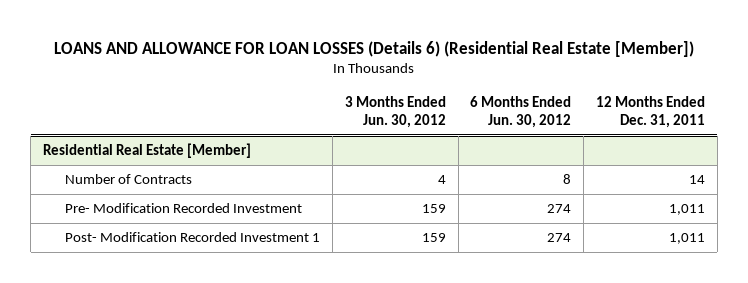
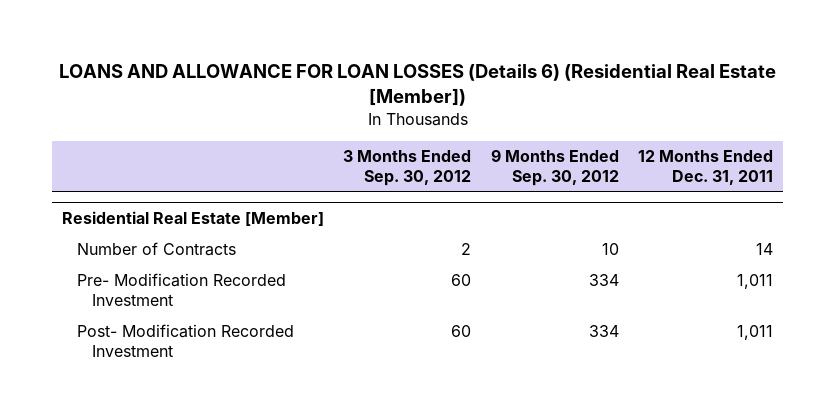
- | 3 Months Ended Jun. 30, 2012 | 6 Months Ended Jun. 30, 2012 | 12 Months Ended Dec. 31, 2011
+ | 3 Months Ended Sep. 30, 2012 | 9 Months Ended Sep. 30, 2012 | 12 Months Ended Dec. 31, 2011
@ Residential Real Estate [Member]
- Post- Modification Recorded Investment 1 | 159 | 274 | 1,011
+ Post- Modification Recorded Investment | 60 | 334 | 1,011

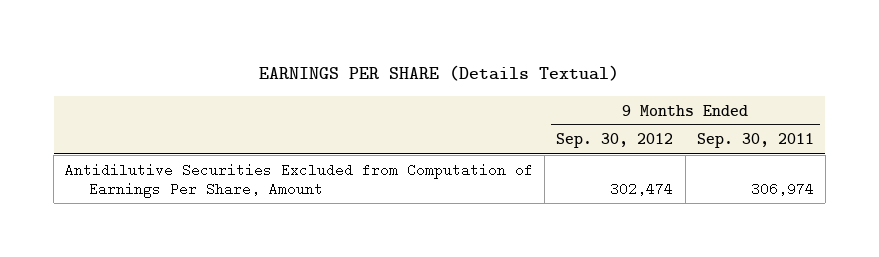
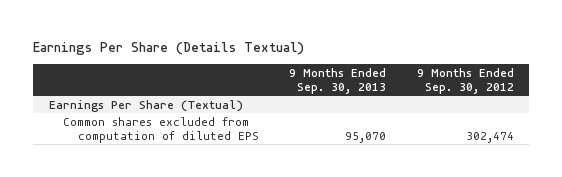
- EARNINGS PER SHARE (Details Textual)
+ Earnings Per Share (Details Textual)
- | 9 Months Ended Sep. 30, 2012 | 9 Months Ended Sep. 30, 2011
+ | 9 Months Ended Sep. 30, 2013 | 9 Months Ended Sep. 30, 2012
- Antidilutive Securities Excluded from Computation of Earnings Per Share, Amount | 302,474 | 306,974
+ Earnings Per Share (Textual)
+ Common shares excluded from computation of diluted EPS | 95,070 | 302,474

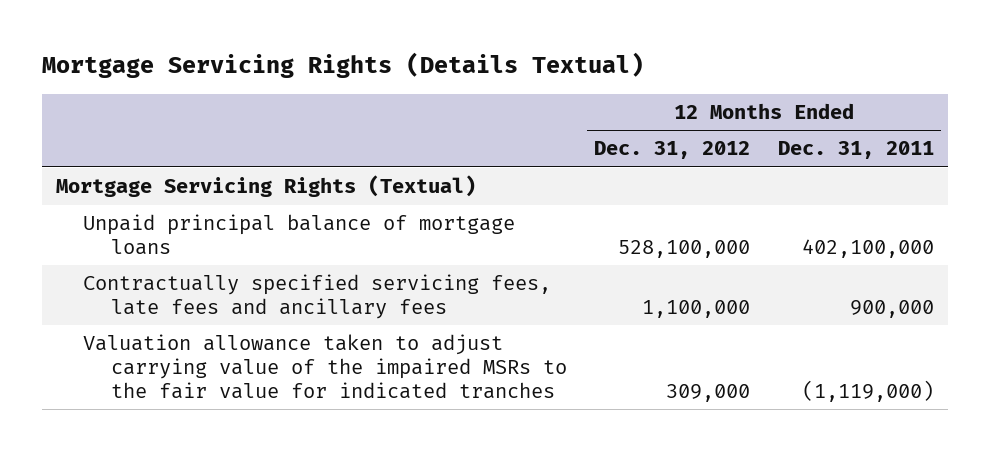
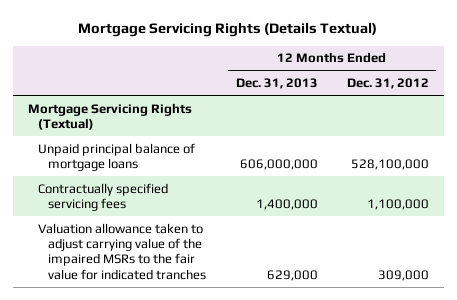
- | 12 Months Ended Dec. 31, 2012 | 12 Months Ended Dec. 31, 2011
+ | 12 Months Ended Dec. 31, 2013 | 12 Months Ended Dec. 31, 2012
- Contractually specified servicing fees, late fees and ancillary fees | 1,100,000 | 900,000
+ Contractually specified servicing fees | 1,400,000 | 1,100,000

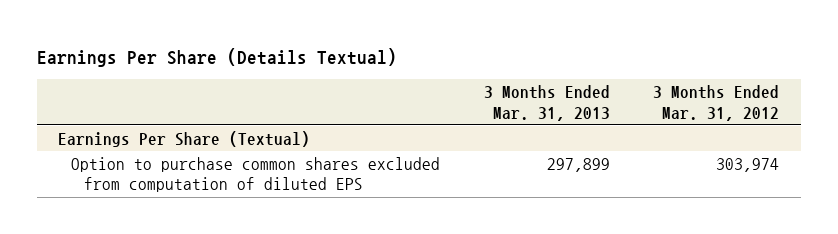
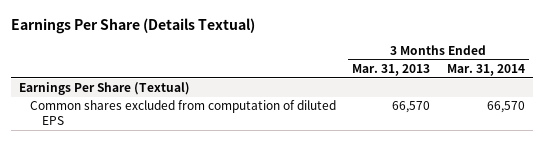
- | 3 Months Ended Mar. 31, 2013 | 3 Months Ended Mar. 31, 2012
+ | 3 Months Ended Mar. 31, 2013 | 3 Months Ended Mar. 31, 2014
- Option to purchase common shares excluded from computation of diluted EPS | 297,899 | 303,974
+ Common shares excluded from computation of diluted EPS | 66,570 | 66,570

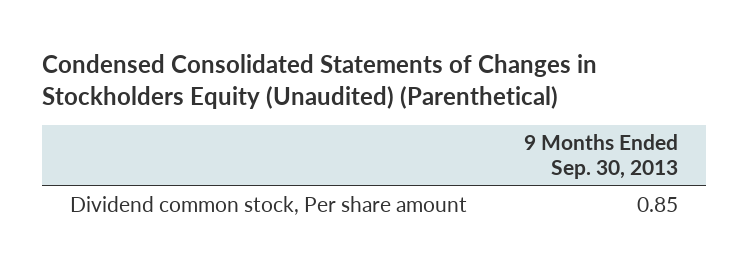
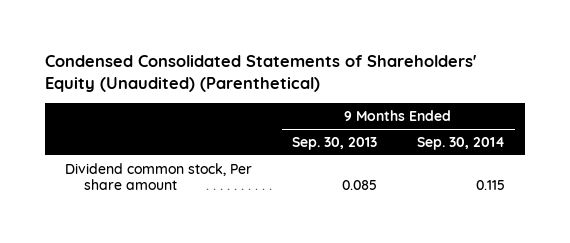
- Condensed Consolidated Statements of Changes in Stockholders Equity (Unaudited) (Parenthetical)
+ Condensed Consolidated Statements of Shareholders' Equity (Unaudited) (Parenthetical)
- | 9 Months Ended Sep. 30, 2013
+ | 9 Months Ended Sep. 30, 2013 | 9 Months Ended Sep. 30, 2014
- Dividend common stock, Per share amount | 0.85
+ Dividend common stock, Per share amount | 0.085 | 0.115

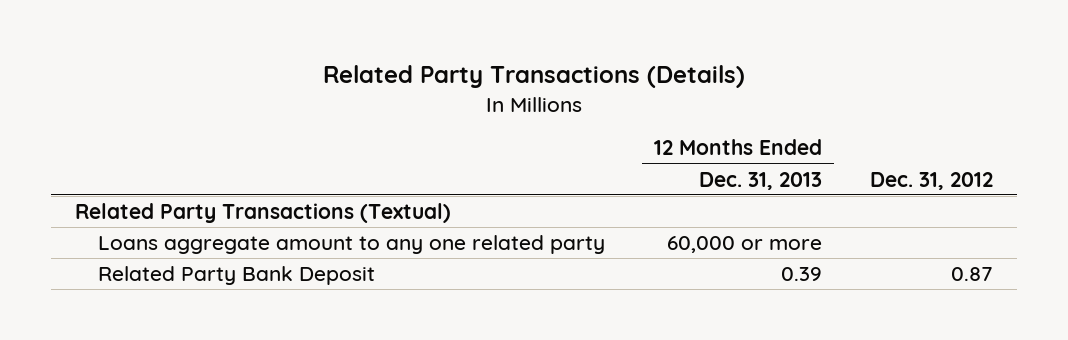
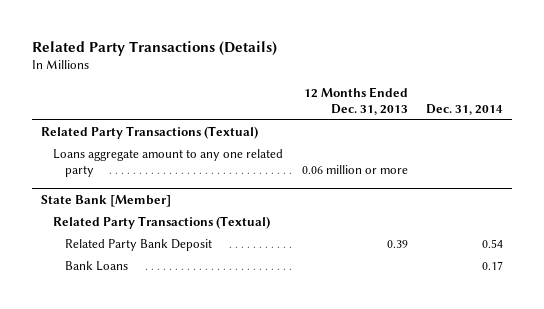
- | 12 Months Ended Dec. 31, 2013 | Dec. 31, 2012
+ | 12 Months Ended Dec. 31, 2013 | Dec. 31, 2014
- Loans aggregate amount to any one related party | 60,000 or more |
+ Loans aggregate amount to any one related party | 0.06 million or more |
+ State Bank [Member]
+ Related Party Transactions (Textual)
+ Bank Loans | | 0.17

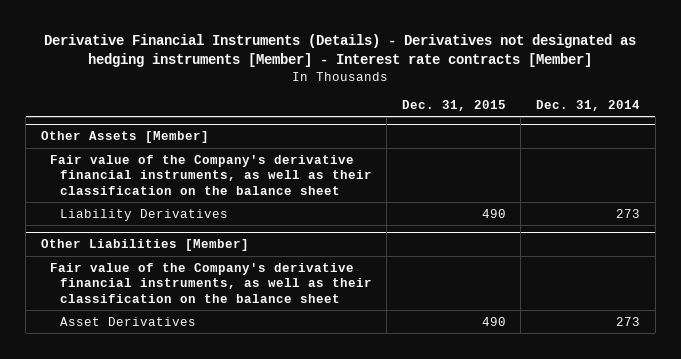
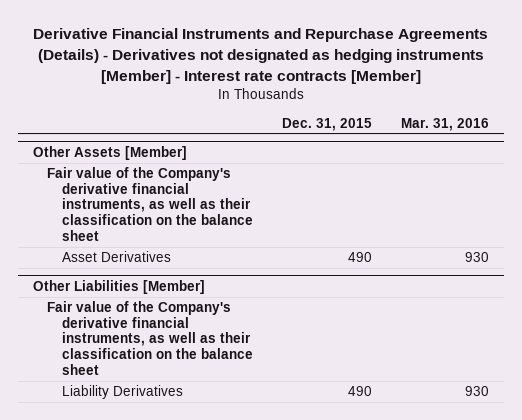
- Derivative Financial Instruments (Details) - Derivatives not designated as hedging instruments [Member] - Interest rate contracts [Member]
+ Derivative Financial Instruments and Repurchase Agreements (Details) - Derivatives not designated as hedging instruments [Member] - Interest rate contracts [Member]
- | Dec. 31, 2015 | Dec. 31, 2014
+ | Dec. 31, 2015 | Mar. 31, 2016
@ Other Assets [Member]
- Liability Derivatives | 490 | 273
+ Asset Derivatives | 490 | 930
@ Other Liabilities [Member]
- Asset Derivatives | 490 | 273
+ Liability Derivatives | 490 | 930

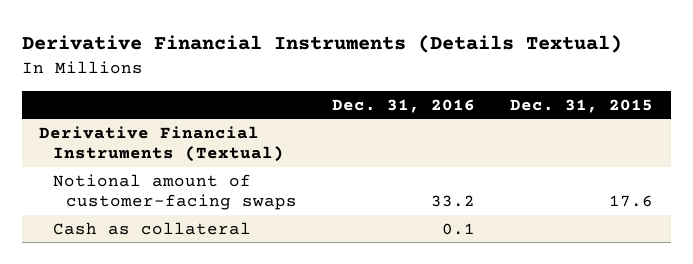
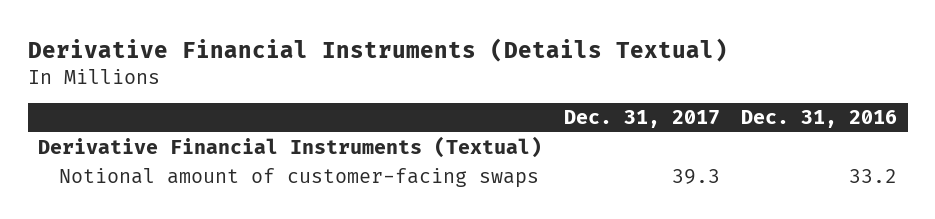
- | Dec. 31, 2016 | Dec. 31, 2015
+ | Dec. 31, 2017 | Dec. 31, 2016
- Cash as collateral | 0.1 |

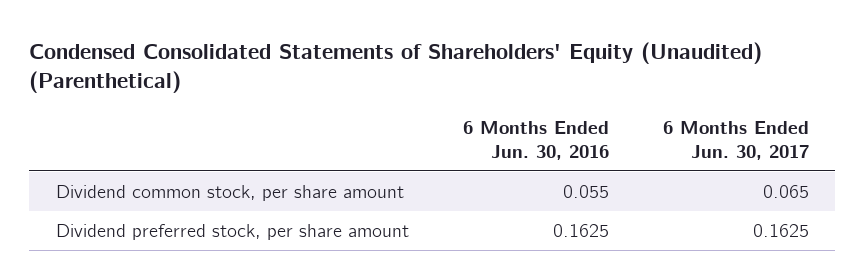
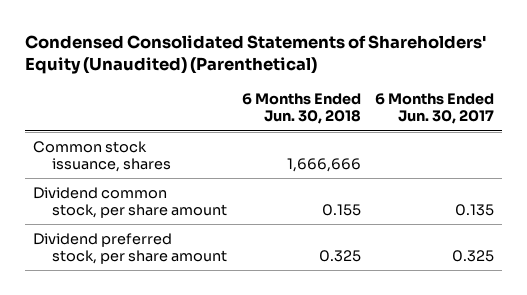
- | 6 Months Ended Jun. 30, 2016 | 6 Months Ended Jun. 30, 2017
+ | 6 Months Ended Jun. 30, 2018 | 6 Months Ended Jun. 30, 2017
- Dividend common stock, per share amount | 0.055 | 0.065
- Dividend preferred stock, per share amount | 0.1625 | 0.1625
+ Common stock issuance, shares | 1,666,666 |
+ Dividend common stock, per share amount | 0.155 | 0.135
+ Dividend preferred stock, per share amount | 0.325 | 0.325

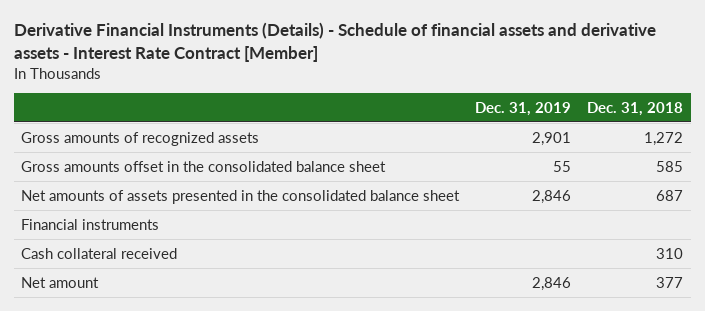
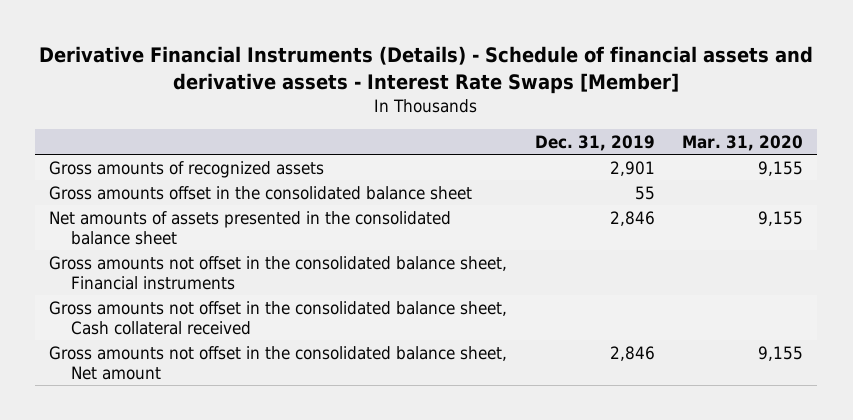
- Derivative Financial Instruments (Details) - Schedule of financial assets and derivative assets - Interest Rate Contract [Member]
+ Derivative Financial Instruments (Details) - Schedule of financial assets and derivative assets - Interest Rate Swaps [Member]
- | Dec. 31, 2019 | Dec. 31, 2018
+ | Dec. 31, 2019 | Mar. 31, 2020
- Financial instruments
- Cash collateral received | | 310
- Net amount | 2,846 | 377
+ Gross amounts not offset in the consolidated balance sheet, Financial instruments
+ Gross amounts not offset in the consolidated balance sheet, Cash collateral received
+ Gross amounts not offset in the consolidated balance sheet, Net amount | 2,846 | 9,155

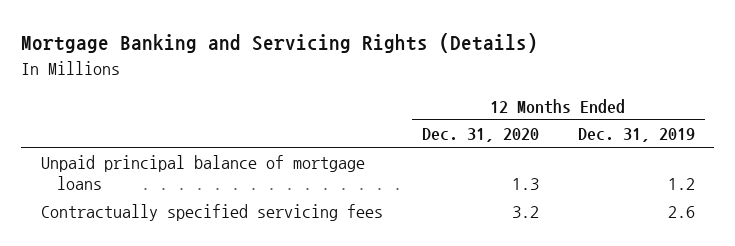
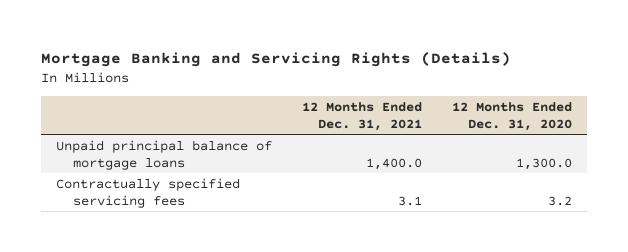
- | 12 Months Ended Dec. 31, 2020 | 12 Months Ended Dec. 31, 2019
+ | 12 Months Ended Dec. 31, 2021 | 12 Months Ended Dec. 31, 2020
- Unpaid principal balance of mortgage loans | 1.3 | 1.2
+ Unpaid principal balance of mortgage loans | 1,400.0 | 1,300.0

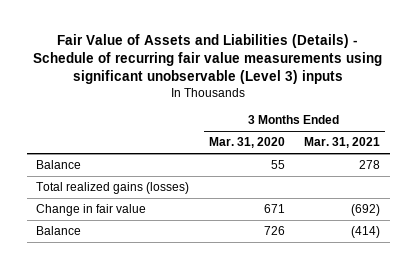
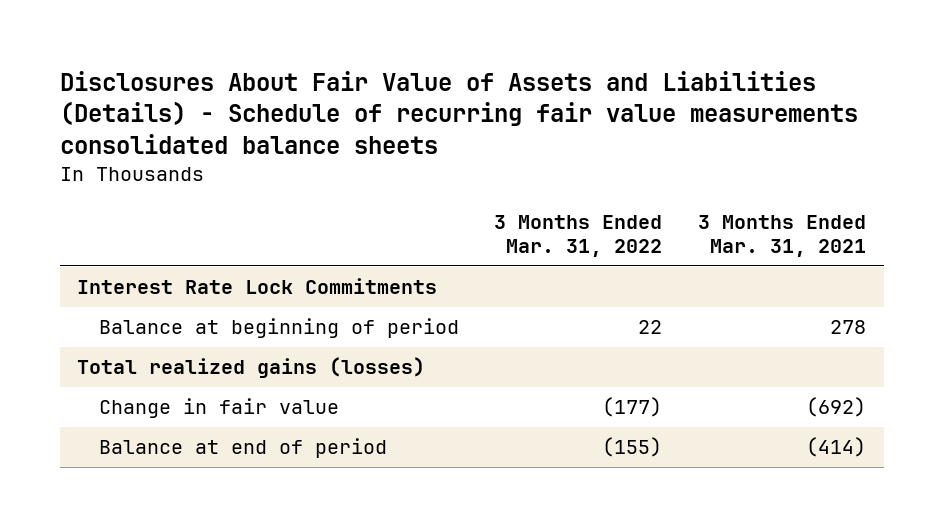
- Fair Value of Assets and Liabilities (Details) - Schedule of recurring fair value measurements using significant unobservable (Level 3) inputs
+ Disclosures About Fair Value of Assets and Liabilities (Details) - Schedule of recurring fair value measurements consolidated balance sheets
- | 3 Months Ended Mar. 31, 2020 | 3 Months Ended Mar. 31, 2021
+ | 3 Months Ended Mar. 31, 2022 | 3 Months Ended Mar. 31, 2021
- Balance | 55 | 278
+ Interest Rate Lock Commitments
+ Balance at beginning of period | 22 | 278
- Balance | 726 | (414)
+ Balance at end of period | (155) | (414)

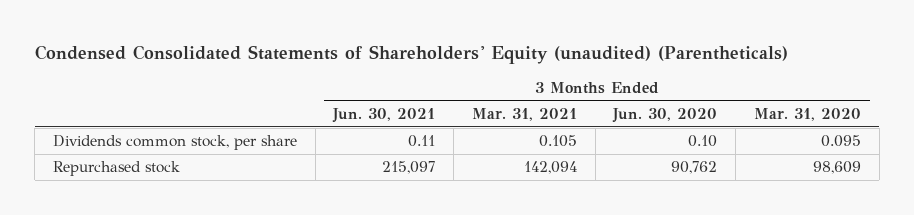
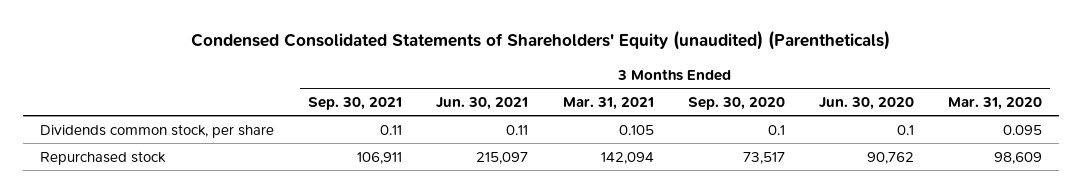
- | 3 Months Ended Jun. 30, 2021 | 3 Months Ended Mar. 31, 2021 | 3 Months Ended Jun. 30, 2020 | 3 Months Ended Mar. 31, 2020
+ | 3 Months Ended Sep. 30, 2021 | 3 Months Ended Jun. 30, 2021 | 3 Months Ended Mar. 31, 2021 | 3 Months Ended Sep. 30, 2020 | 3 Months Ended Jun. 30, 2020 | 3 Months Ended Mar. 31, 2020
- Dividends common stock, per share | 0.11 | 0.105 | 0.10 | 0.095
+ Dividends common stock, per share | 0.11 | 0.11 | 0.105 | 0.1 | 0.1 | 0.095

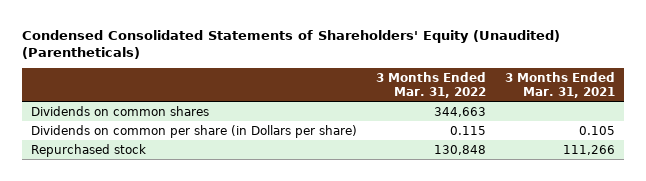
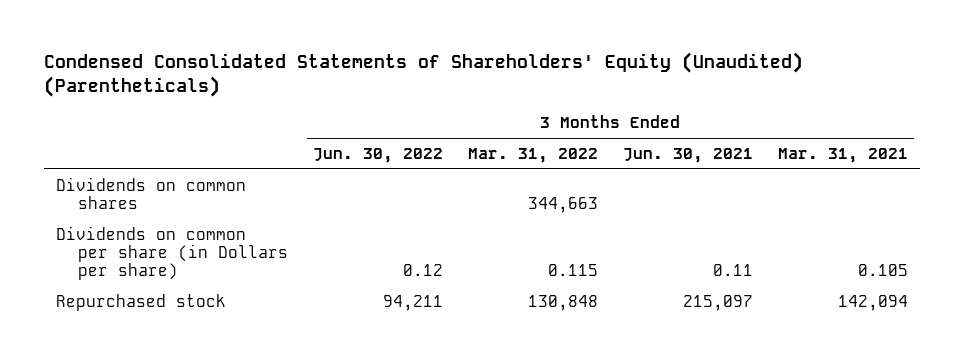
- | 3 Months Ended Mar. 31, 2022 | 3 Months Ended Mar. 31, 2021
+ | 3 Months Ended Jun. 30, 2022 | 3 Months Ended Mar. 31, 2022 | 3 Months Ended Jun. 30, 2021 | 3 Months Ended Mar. 31, 2021
- Repurchased stock | 130,848 | 111,266
+ Repurchased stock | 94,211 | 130,848 | 215,097 | 142,094

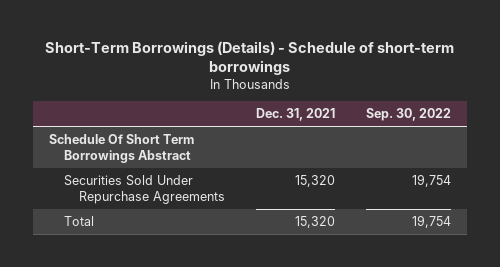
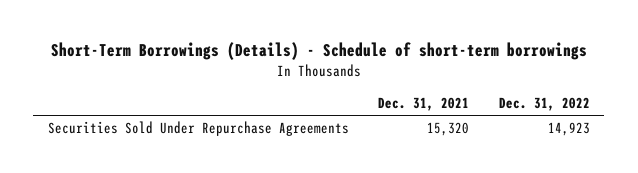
- | Dec. 31, 2021 | Sep. 30, 2022
+ | Dec. 31, 2021 | Dec. 31, 2022
- Schedule Of Short Term Borrowings Abstract
- Total | 15,320 | 19,754

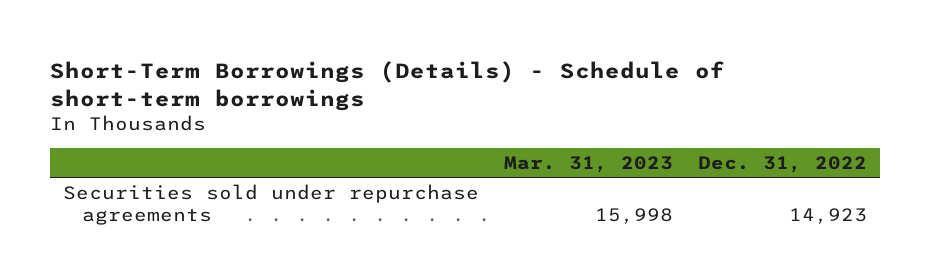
- | Dec. 31, 2021 | Dec. 31, 2022
+ | Mar. 31, 2023 | Dec. 31, 2022
- Securities Sold Under Repurchase Agreements | 15,320 | 14,923
+ Securities sold under repurchase agreements | 15,998 | 14,923

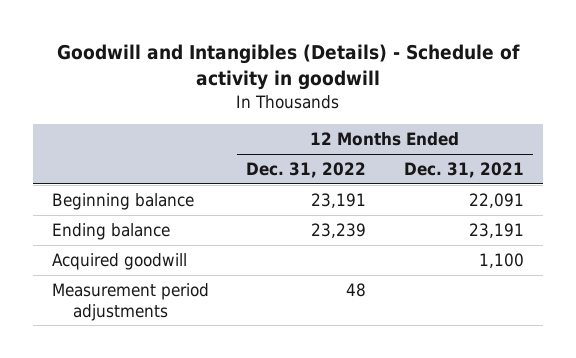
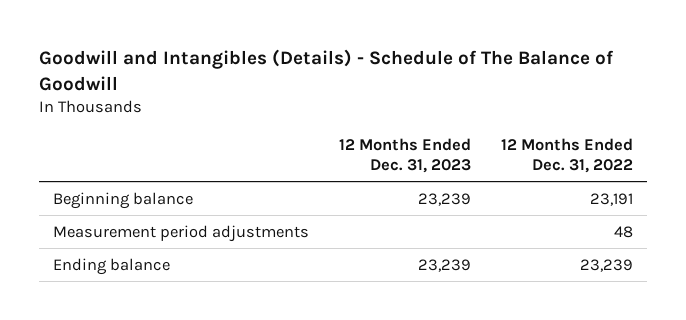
- Goodwill and Intangibles (Details) - Schedule of activity in goodwill
+ Goodwill and Intangibles (Details) - Schedule of The Balance of Goodwill
- | 12 Months Ended Dec. 31, 2022 | 12 Months Ended Dec. 31, 2021
+ | 12 Months Ended Dec. 31, 2023 | 12 Months Ended Dec. 31, 2022
- Acquired goodwill | | 1,100
moved down: Ending balance | 23,239 | 23,239

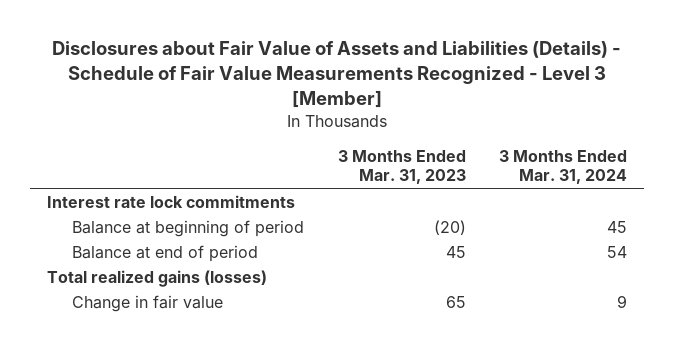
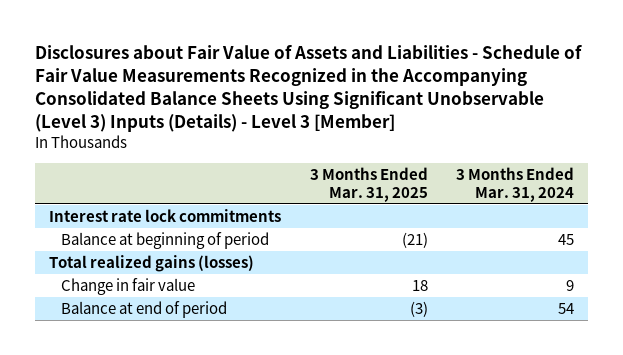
- Disclosures about Fair Value of Assets and Liabilities (Details) - Schedule of Fair Value Measurements Recognized - Level 3 [Member]
+ Disclosures about Fair Value of Assets and Liabilities - Schedule of Fair Value Measurements Recognized in the Accompanying Consolidated Balance Sheets Using Significant Unobservable (Level 3) Inputs (Details) - Level 3 [Member]
- | 3 Months Ended Mar. 31, 2023 | 3 Months Ended Mar. 31, 2024
+ | 3 Months Ended Mar. 31, 2025 | 3 Months Ended Mar. 31, 2024
moved down: Balance at end of period | (3) | 54

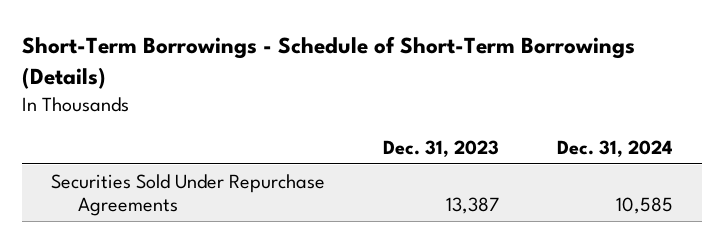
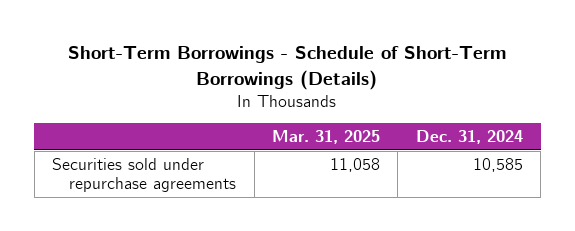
- | Dec. 31, 2023 | Dec. 31, 2024
+ | Mar. 31, 2025 | Dec. 31, 2024
- Securities Sold Under Repurchase Agreements | 13,387 | 10,585
+ Securities sold under repurchase agreements | 11,058 | 10,585

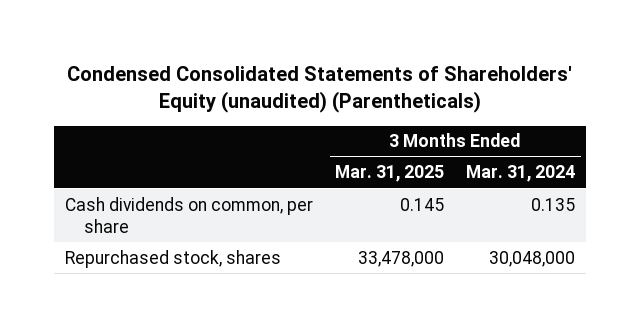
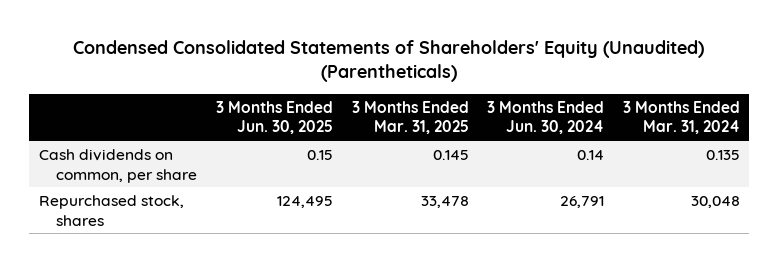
- Condensed Consolidated Statements of Shareholders' Equity (unaudited) (Parentheticals)
+ Condensed Consolidated Statements of Shareholders' Equity (Unaudited) (Parentheticals)
- | 3 Months Ended Mar. 31, 2025 | 3 Months Ended Mar. 31, 2024
+ | 3 Months Ended Jun. 30, 2025 | 3 Months Ended Mar. 31, 2025 | 3 Months Ended Jun. 30, 2024 | 3 Months Ended Mar. 31, 2024
- Repurchased stock, shares | 33,478,000 | 30,048,000
+ Repurchased stock, shares | 124,495 | 33,478 | 26,791 | 30,048

